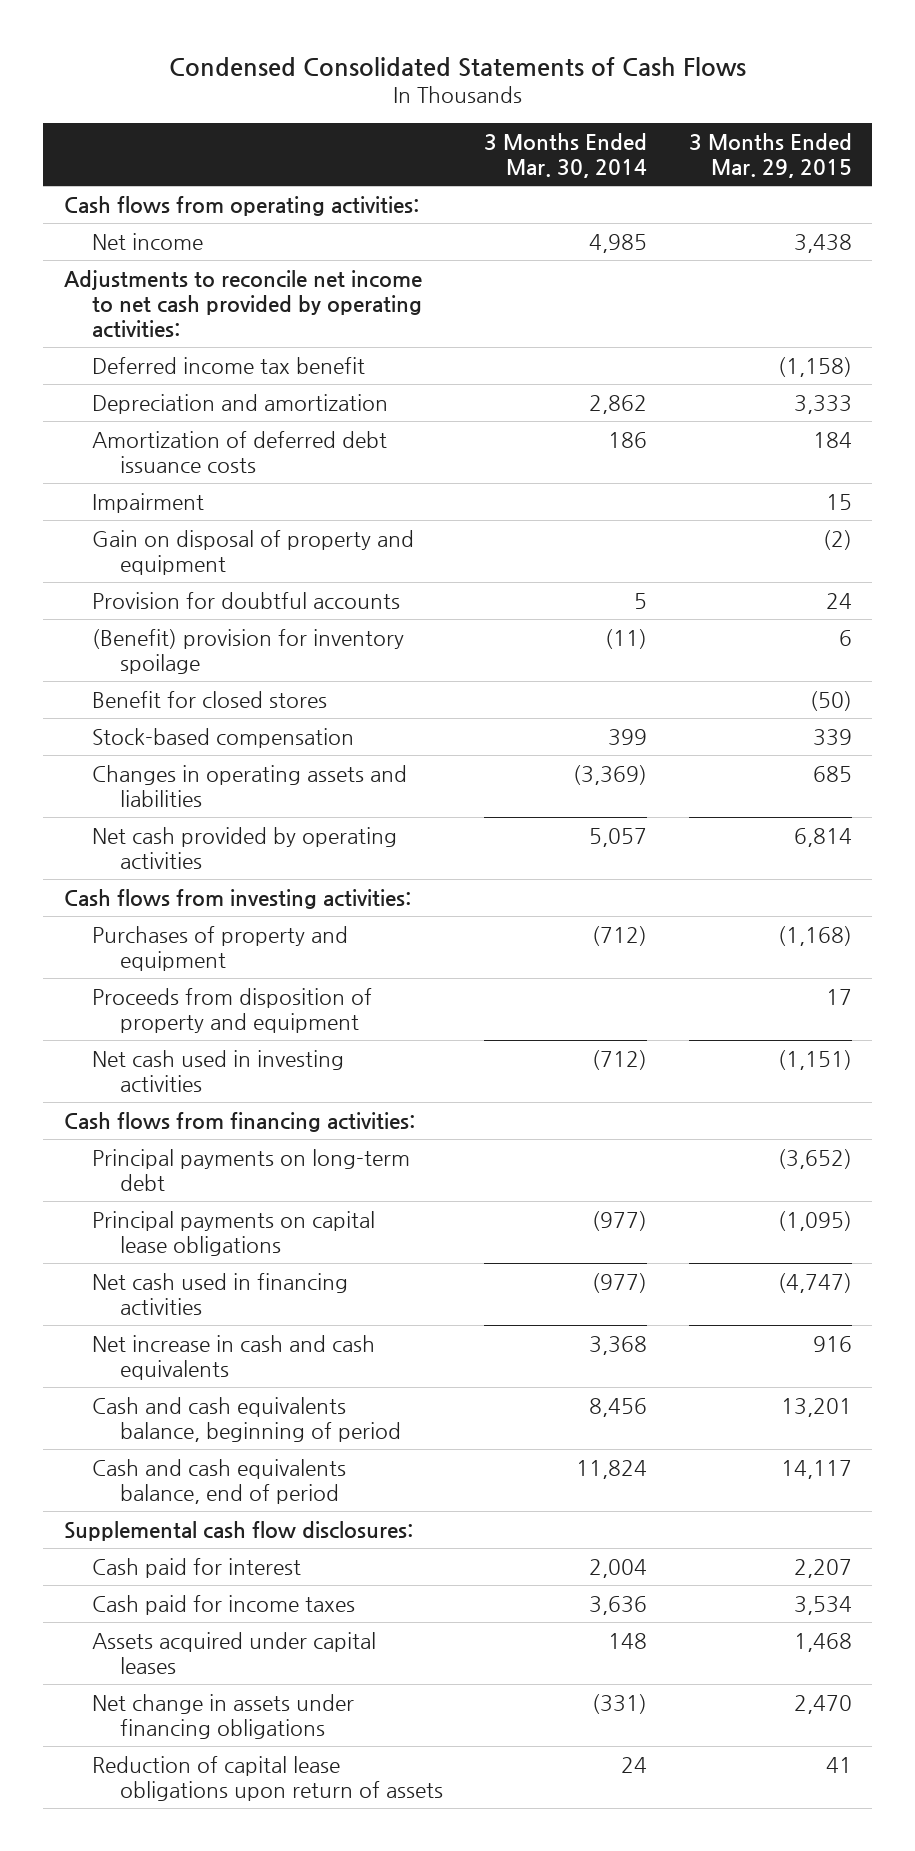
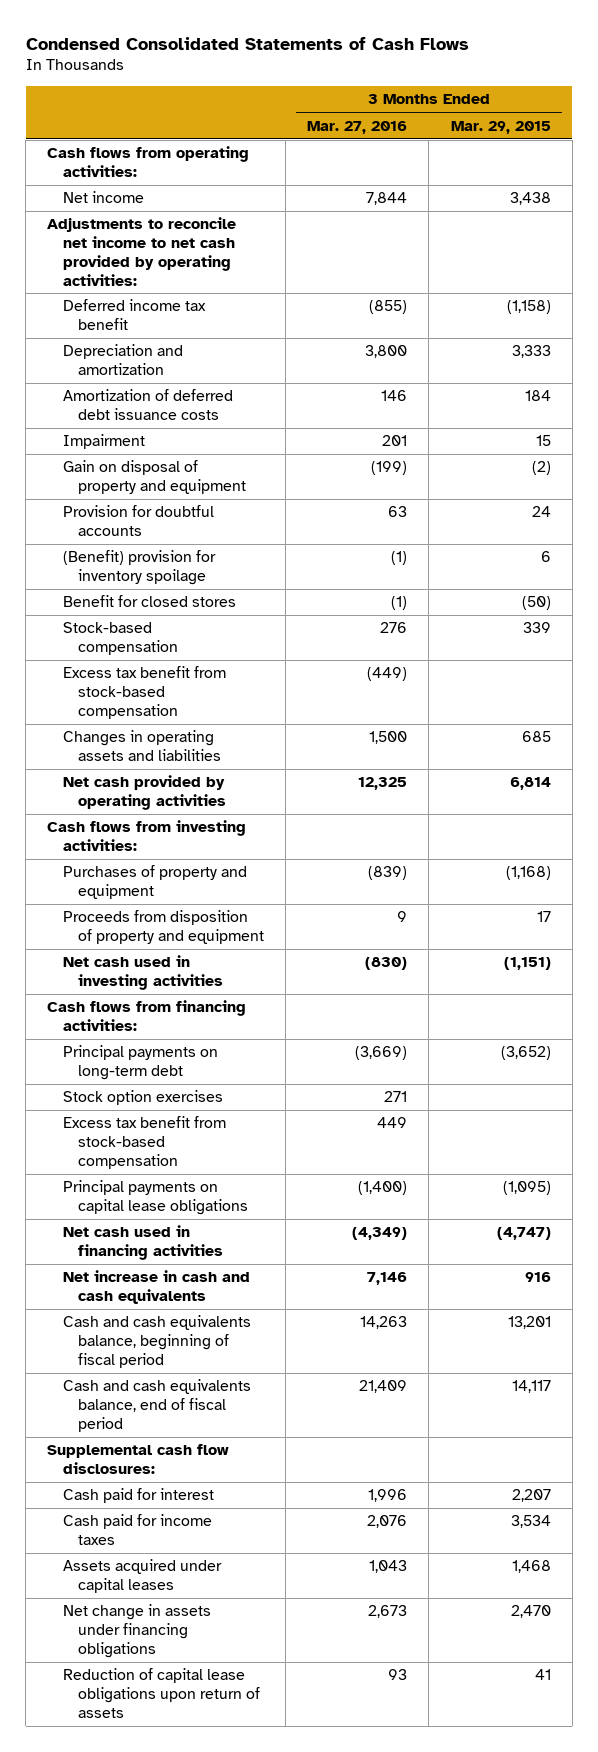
- | 3 Months Ended Mar. 30, 2014 | 3 Months Ended Mar. 29, 2015
+ | 3 Months Ended Mar. 27, 2016 | 3 Months Ended Mar. 29, 2015
+ Excess tax benefit from stock-based compensation | (449) |
+ Stock option exercises | 271 |
+ Excess tax benefit from stock-based compensation | 449 |
- Cash and cash equivalents balance, beginning of period | 8,456 | 13,201
- Cash and cash equivalents balance, end of period | 11,824 | 14,117
+ Cash and cash equivalents balance, beginning of fiscal period | 14,263 | 13,201
+ Cash and cash equivalents balance, end of fiscal period | 21,409 | 14,117

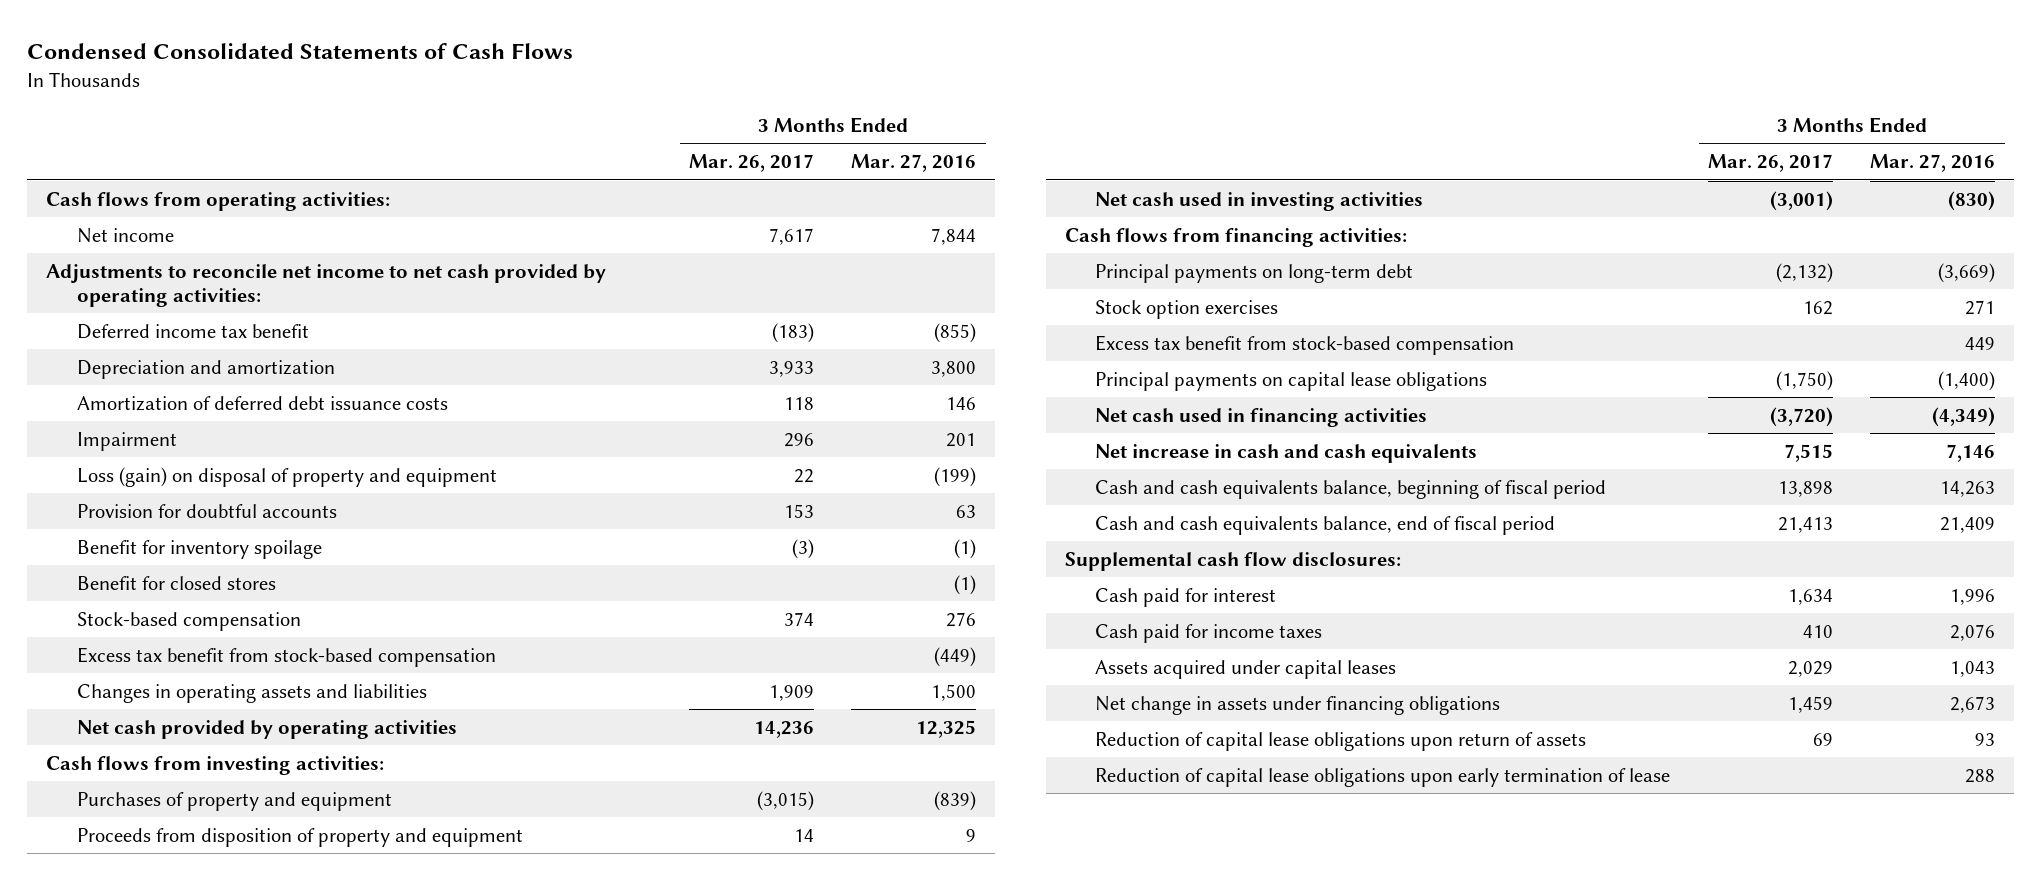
- | 3 Months Ended Mar. 27, 2016 | 3 Months Ended Mar. 29, 2015
+ | 3 Months Ended Mar. 26, 2017 | 3 Months Ended Mar. 27, 2016
- Gain on disposal of property and equipment | (199) | (2)
+ Loss (gain) on disposal of property and equipment | 22 | (199)
- (Benefit) provision for inventory spoilage | (1) | 6
+ Benefit for inventory spoilage | (3) | (1)
+ Reduction of capital lease obligations upon early termination of lease | | 288

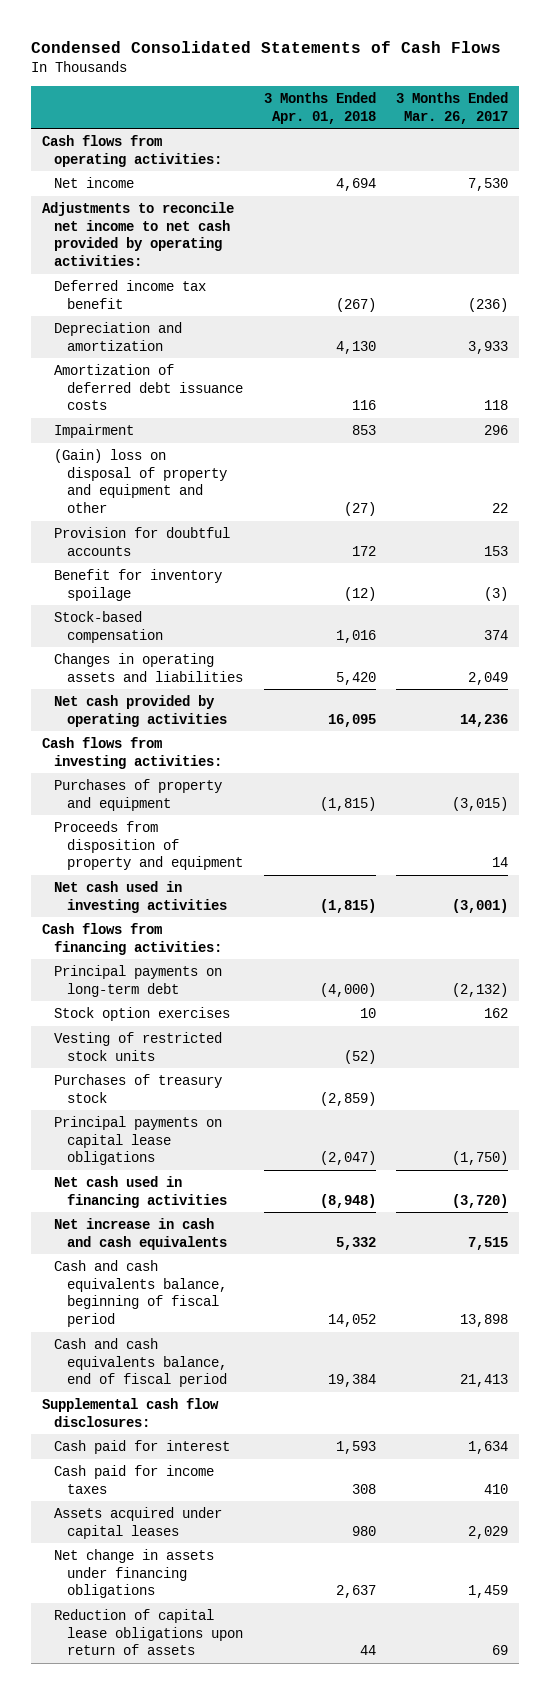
- | 3 Months Ended Mar. 26, 2017 | 3 Months Ended Mar. 27, 2016
+ | 3 Months Ended Apr. 01, 2018 | 3 Months Ended Mar. 26, 2017
- Net income | 7,617 | 7,844
+ Net income | 4,694 | 7,530
- Deferred income tax benefit | (183) | (855)
+ Deferred income tax benefit | (267) | (236)
- Loss (gain) on disposal of property and equipment | 22 | (199)
+ (Gain) loss on disposal of property and equipment and other | (27) | 22
- Benefit for closed stores | | (1)
- Excess tax benefit from stock-based compensation | | (449)
- Changes in operating assets and liabilities | 1,909 | 1,500
+ Changes in operating assets and liabilities | 5,420 | 2,049
- Excess tax benefit from stock-based compensation | | 449
+ Vesting of restricted stock units | (52) |
+ Purchases of treasury stock | (2,859) |
- Reduction of capital lease obligations upon early termination of lease | | 288

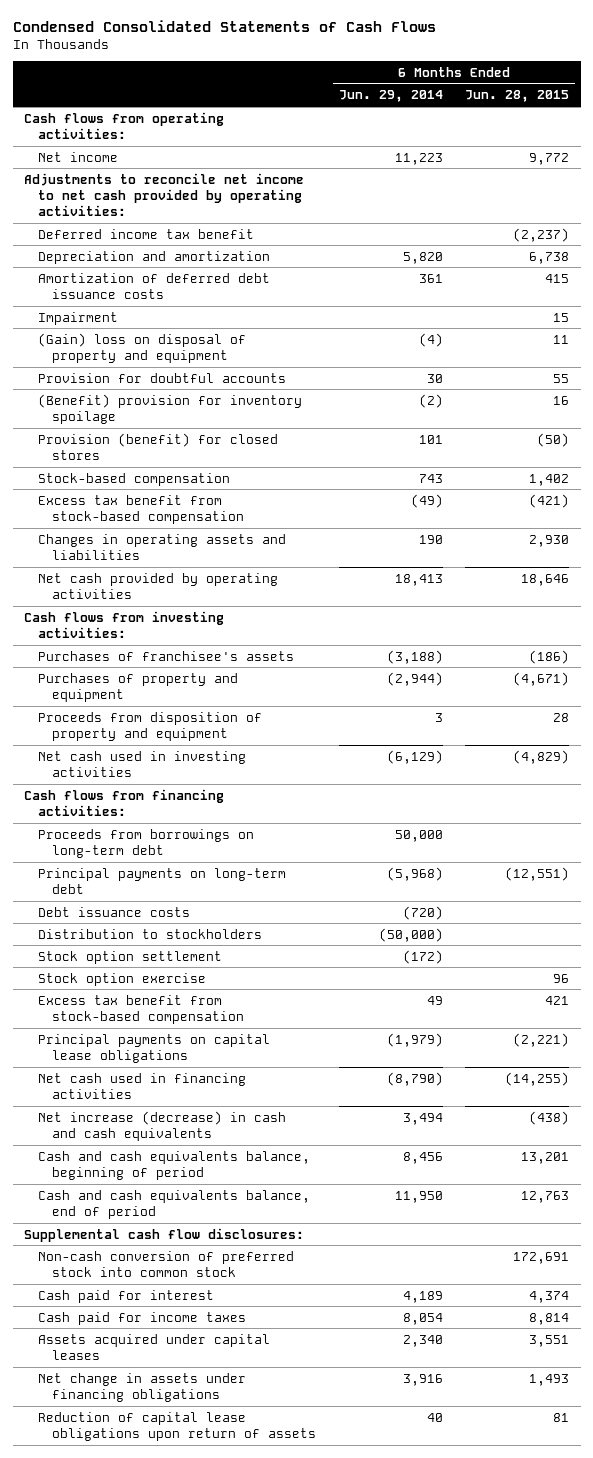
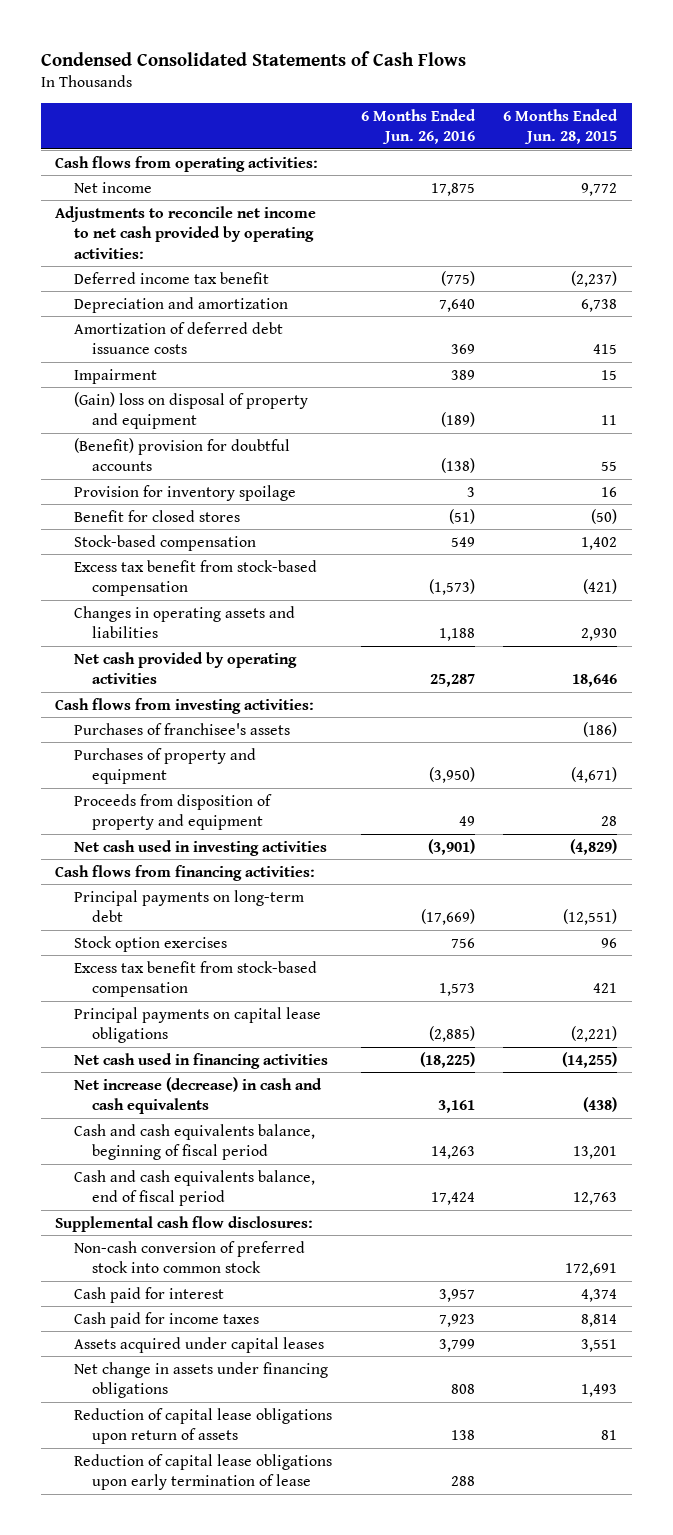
- | 6 Months Ended Jun. 29, 2014 | 6 Months Ended Jun. 28, 2015
+ | 6 Months Ended Jun. 26, 2016 | 6 Months Ended Jun. 28, 2015
- Provision for doubtful accounts | 30 | 55
- (Benefit) provision for inventory spoilage | (2) | 16
- Provision (benefit) for closed stores | 101 | (50)
+ (Benefit) provision for doubtful accounts | (138) | 55
+ Provision for inventory spoilage | 3 | 16
+ Benefit for closed stores | (51) | (50)
- Proceeds from borrowings on long-term debt | 50,000 |
- Debt issuance costs | (720) |
- Distribution to stockholders | (50,000) |
- Stock option settlement | (172) |
- Stock option exercise | | 96
+ Stock option exercises | 756 | 96
- Cash and cash equivalents balance, beginning of period | 8,456 | 13,201
- Cash and cash equivalents balance, end of period | 11,950 | 12,763
+ Cash and cash equivalents balance, beginning of fiscal period | 14,263 | 13,201
+ Cash and cash equivalents balance, end of fiscal period | 17,424 | 12,763
+ Reduction of capital lease obligations upon early termination of lease | 288 |

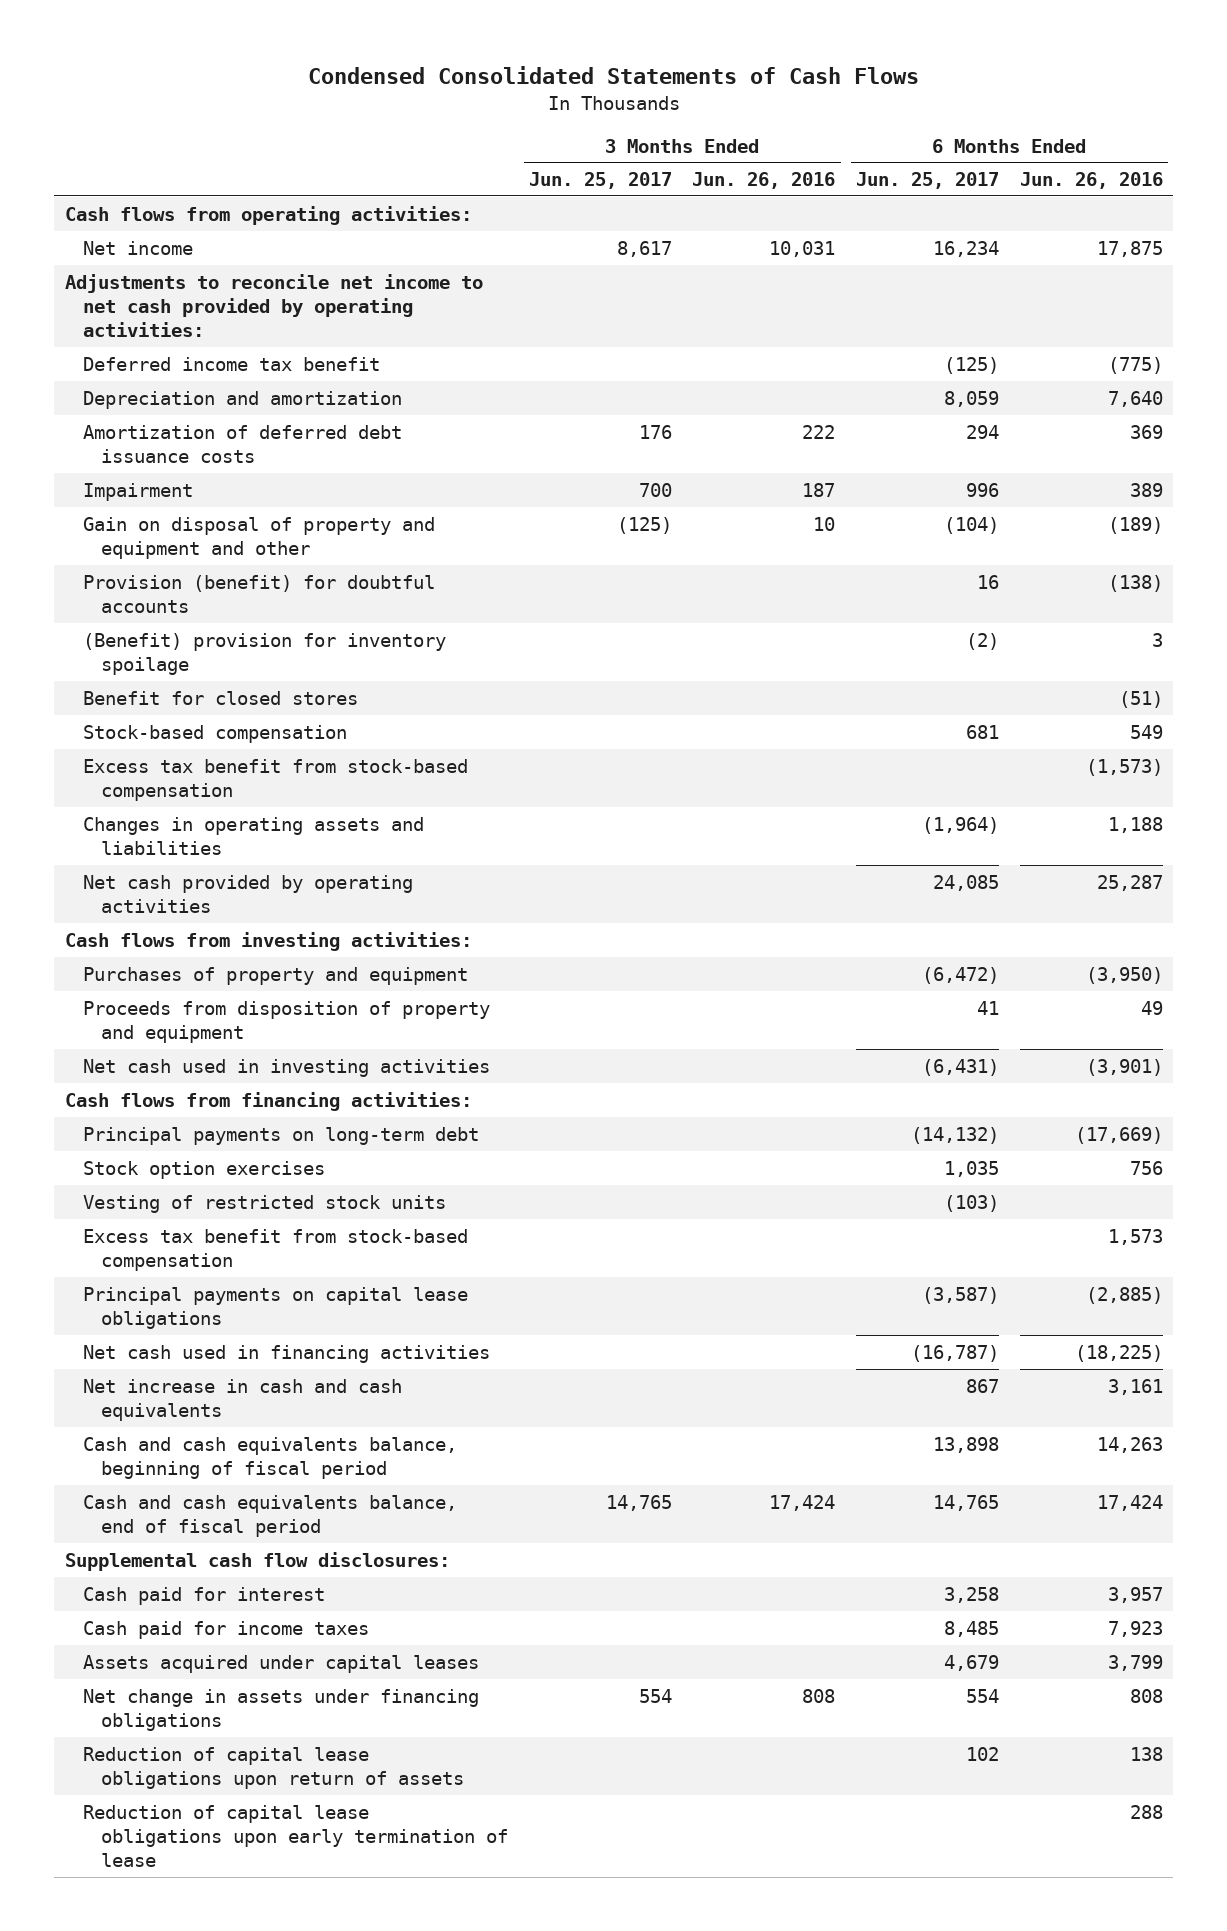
- | 6 Months Ended Jun. 26, 2016 | 6 Months Ended Jun. 28, 2015
+ | 3 Months Ended Jun. 25, 2017 | 3 Months Ended Jun. 26, 2016 | 6 Months Ended Jun. 25, 2017 | 6 Months Ended Jun. 26, 2016
- (Gain) loss on disposal of property and equipment | (189) | 11
- (Benefit) provision for doubtful accounts | (138) | 55
- Provision for inventory spoilage | 3 | 16
+ Gain on disposal of property and equipment and other | (125) | 10 | (104) | (189)
+ Provision (benefit) for doubtful accounts | | | 16 | (138)
+ (Benefit) provision for inventory spoilage | | | (2) | 3
- Purchases of franchisee's assets | | (186)
+ Vesting of restricted stock units | | | (103) |
- Net increase (decrease) in cash and cash equivalents | 3,161 | (438)
+ Net increase in cash and cash equivalents | | | 867 | 3,161
- Non-cash conversion of preferred stock into common stock | | 172,691

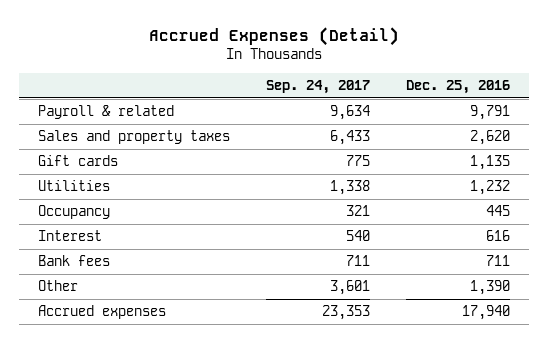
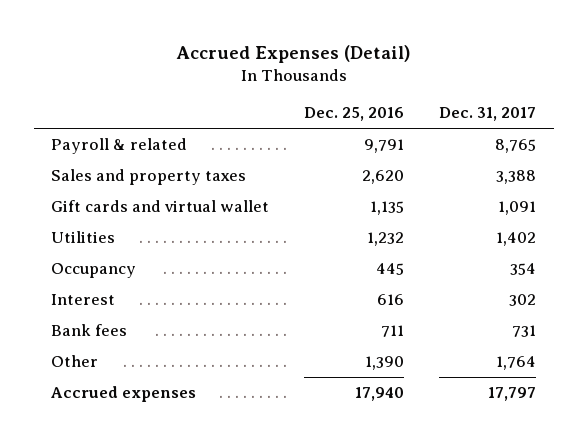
- | Sep. 24, 2017 | Dec. 25, 2016
+ | Dec. 25, 2016 | Dec. 31, 2017
- Gift cards | 775 | 1,135
+ Gift cards and virtual wallet | 1,135 | 1,091

